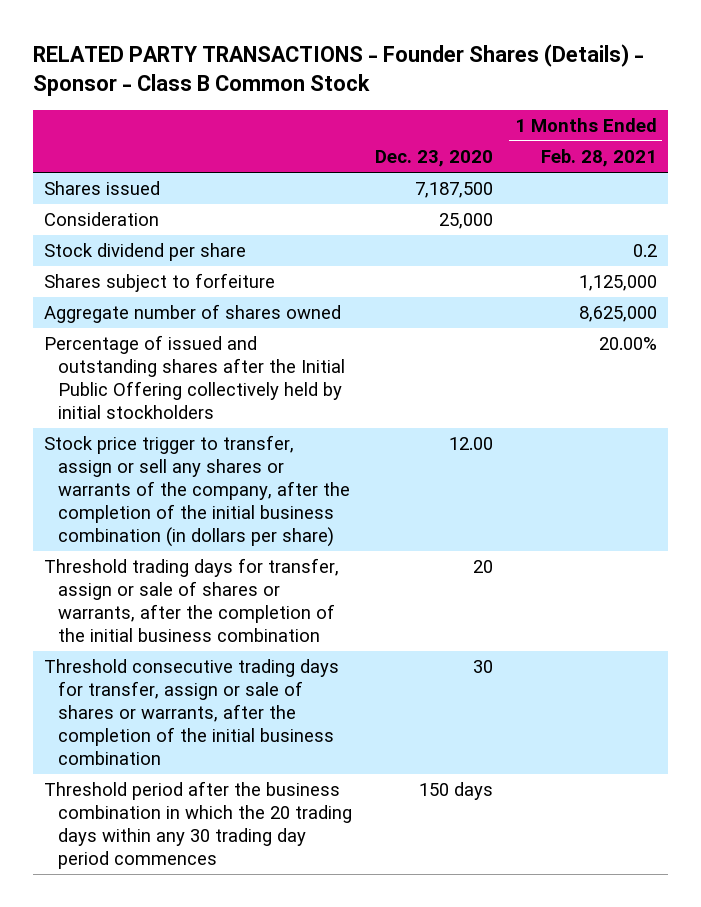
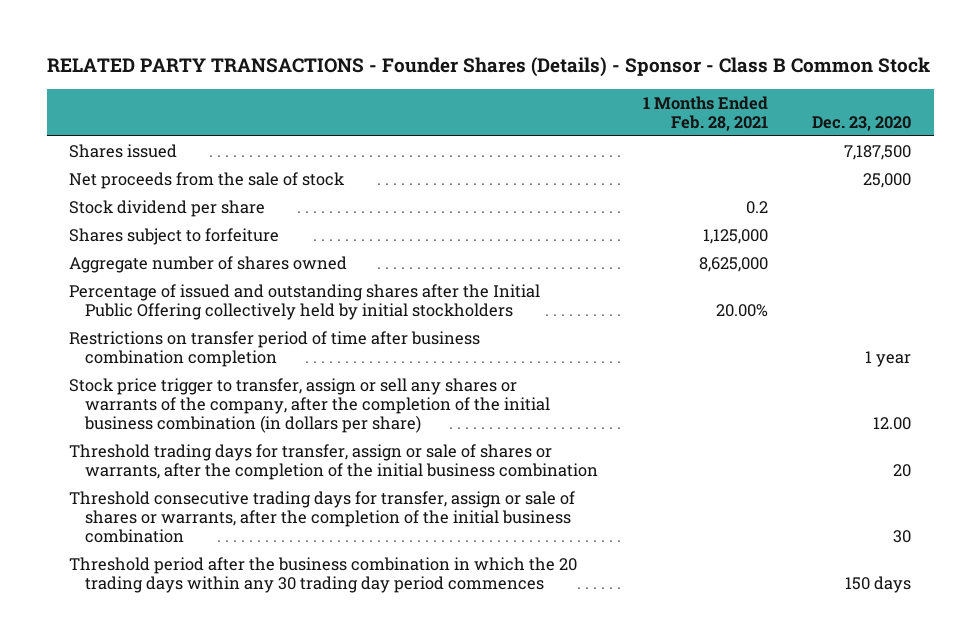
- | Dec. 23, 2020 | 1 Months Ended Feb. 28, 2021
+ | 1 Months Ended Feb. 28, 2021 | Dec. 23, 2020
- Consideration | 25,000 |
+ Net proceeds from the sale of stock | | 25,000
+ Restrictions on transfer period of time after business combination completion | | 1 year

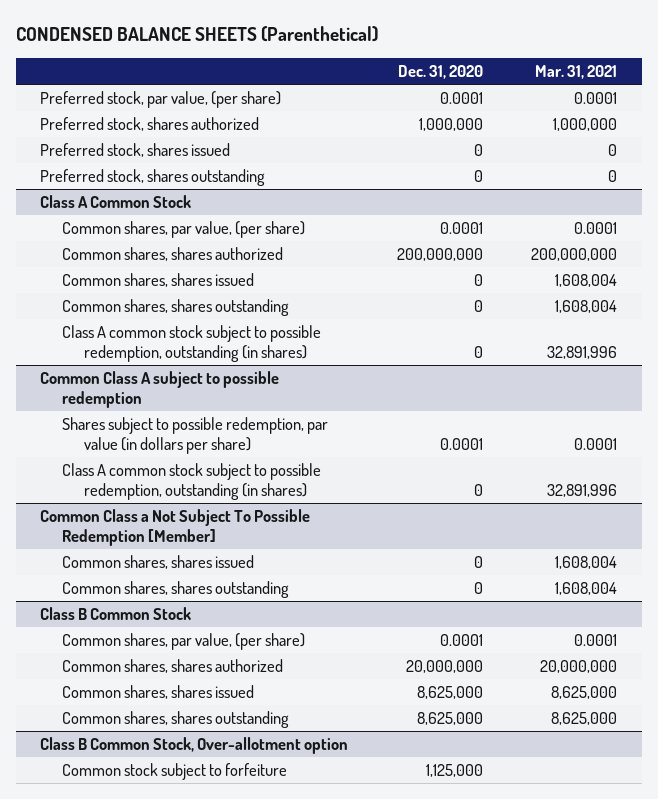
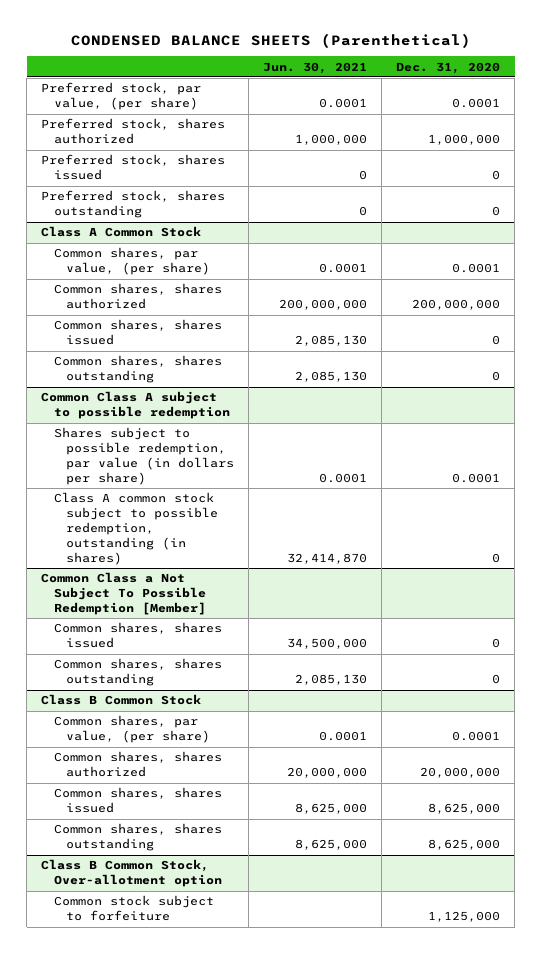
- | Dec. 31, 2020 | Mar. 31, 2021
+ | Jun. 30, 2021 | Dec. 31, 2020
@ Class A Common Stock
- Class A common stock subject to possible redemption, outstanding (in shares) | 0 | 32,891,996

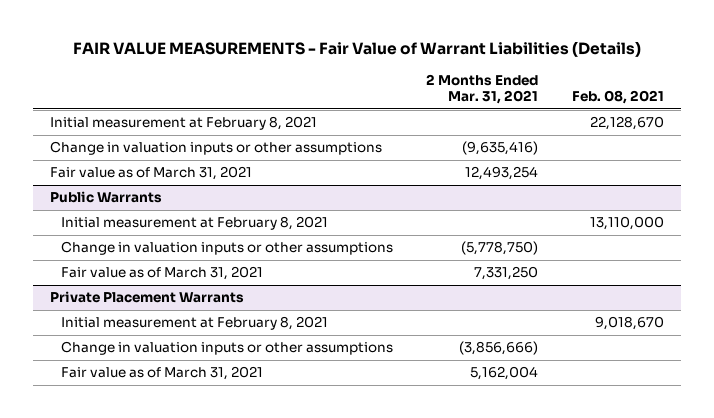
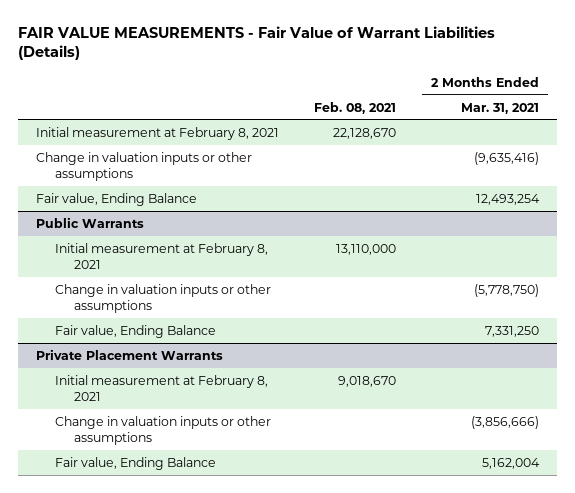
- | 2 Months Ended Mar. 31, 2021 | Feb. 08, 2021
+ | Feb. 08, 2021 | 2 Months Ended Mar. 31, 2021
- Fair value as of March 31, 2021 | 12,493,254 |
+ Fair value, Ending Balance | | 12,493,254
@ Public Warrants
- Fair value as of March 31, 2021 | 7,331,250 |
+ Fair value, Ending Balance | | 7,331,250
@ Private Placement Warrants
- Fair value as of March 31, 2021 | 5,162,004 |
+ Fair value, Ending Balance | | 5,162,004

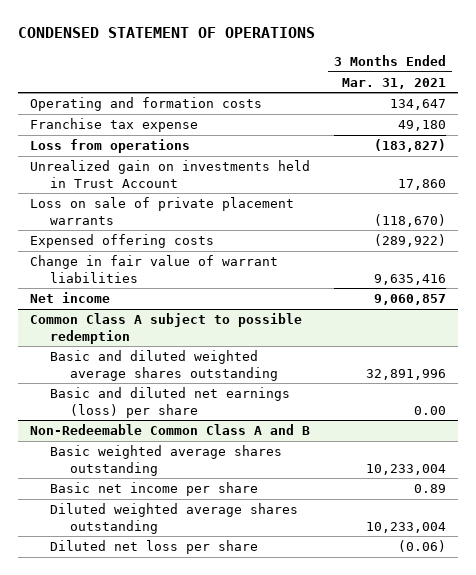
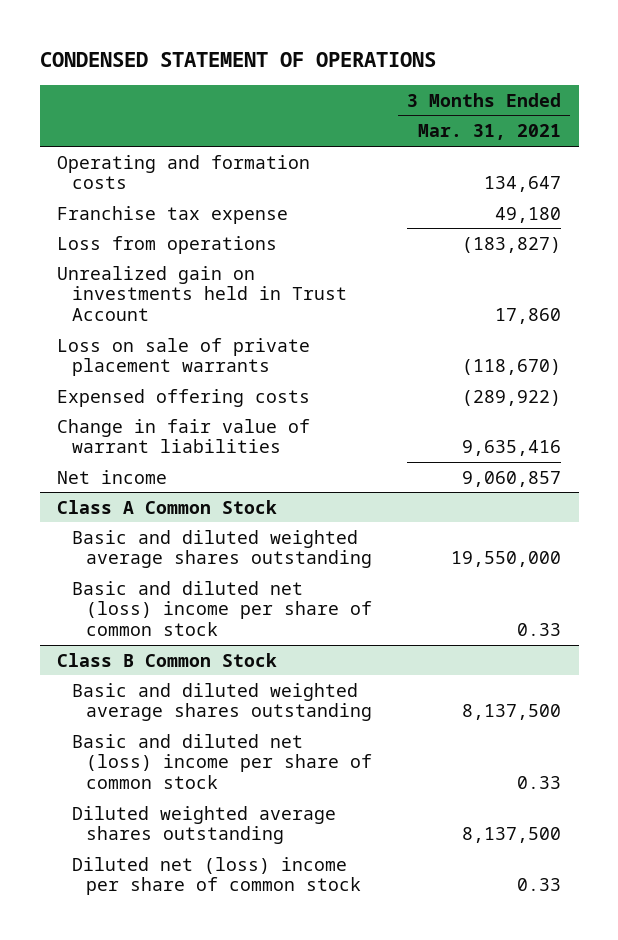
- Common Class A subject to possible redemption
- Basic and diluted weighted average shares outstanding | 32,891,996
- Basic and diluted net earnings (loss) per share | 0.00
- Non-Redeemable Common Class A and B
- Basic weighted average shares outstanding | 10,233,004
- Basic net income per share | 0.89
- Diluted weighted average shares outstanding | 10,233,004
- Diluted net loss per share | (0.06)
+ Class A Common Stock
+ Basic and diluted weighted average shares outstanding | 19,550,000
+ Basic and diluted net (loss) income per share of common stock | 0.33
+ Class B Common Stock
+ Basic and diluted weighted average shares outstanding | 8,137,500
+ Basic and diluted net (loss) income per share of common stock | 0.33
+ Diluted weighted average shares outstanding | 8,137,500
+ Diluted net (loss) income per share of common stock | 0.33

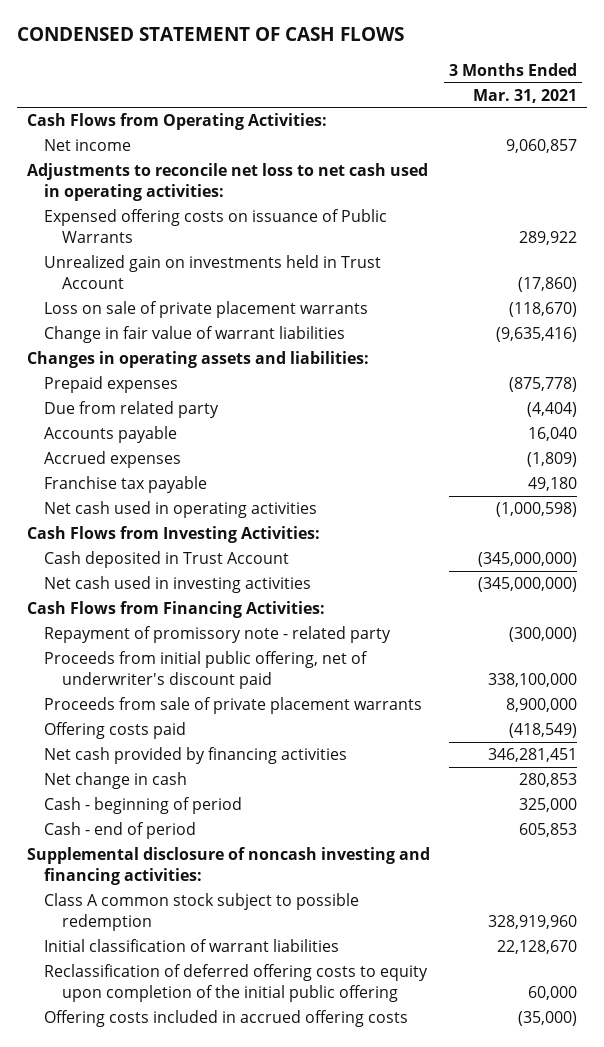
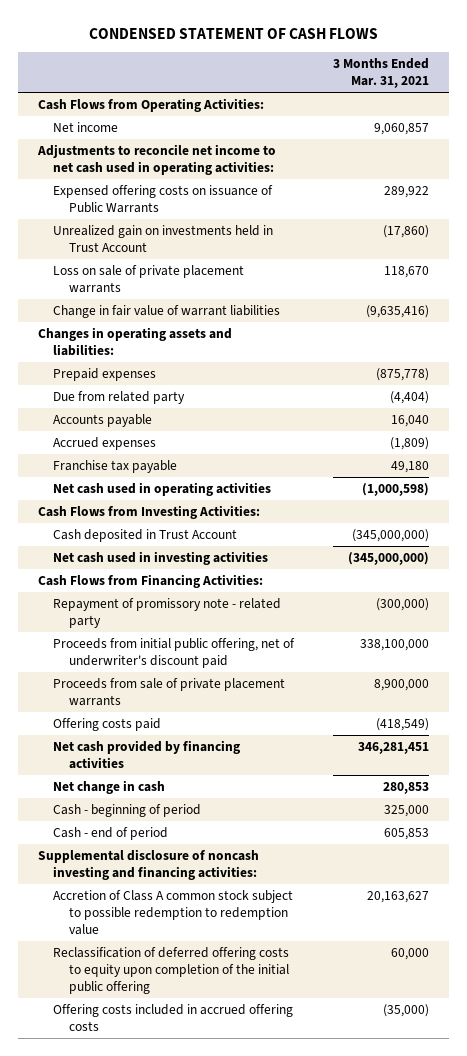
- Adjustments to reconcile net loss to net cash used in operating activities:
+ Adjustments to reconcile net income to net cash used in operating activities:
- Loss on sale of private placement warrants | (118,670)
+ Loss on sale of private placement warrants | 118,670
- Class A common stock subject to possible redemption | 328,919,960
- Initial classification of warrant liabilities | 22,128,670
+ Accretion of Class A common stock subject to possible redemption to redemption value | 20,163,627

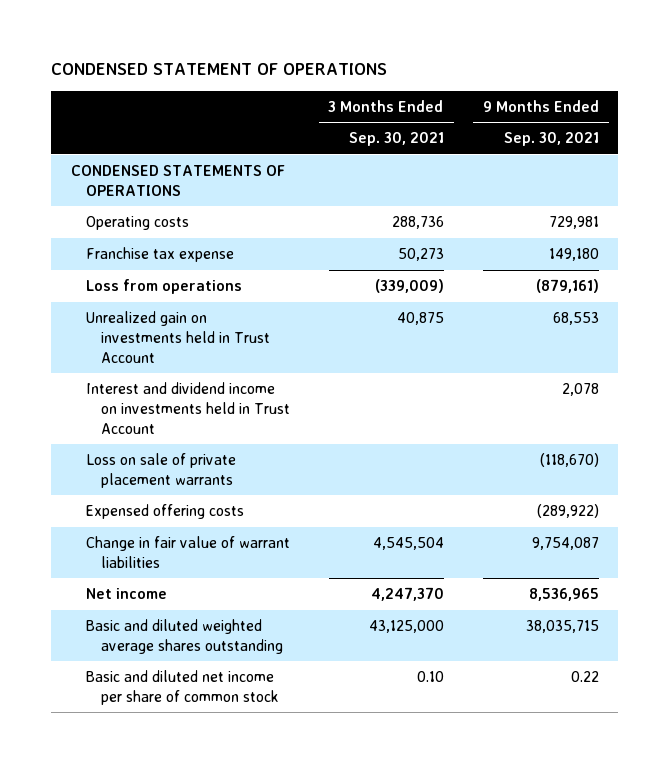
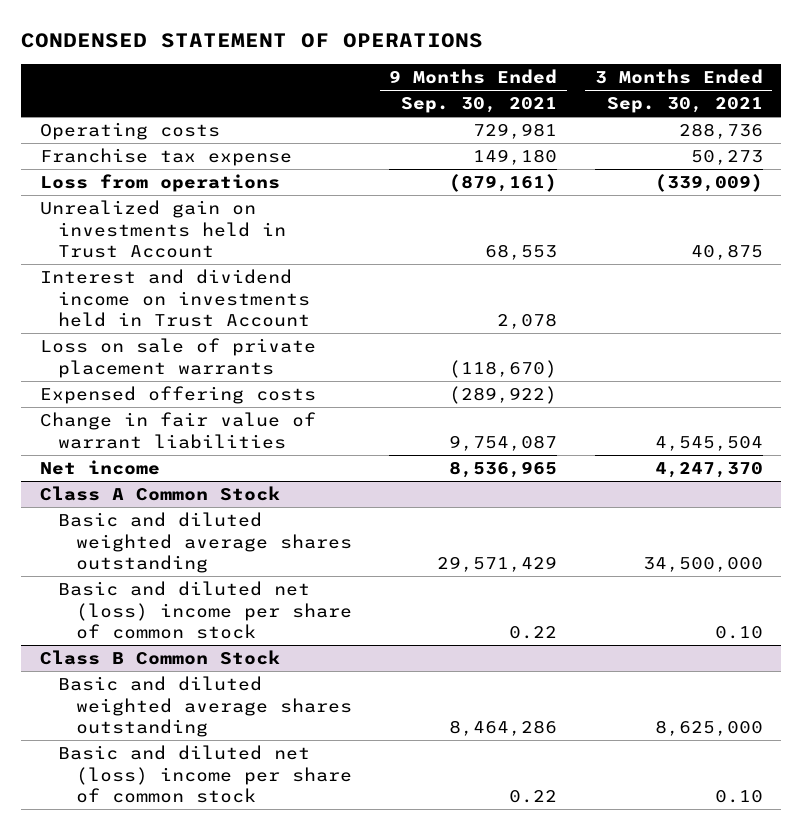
- | 3 Months Ended Sep. 30, 2021 | 9 Months Ended Sep. 30, 2021
+ | 9 Months Ended Sep. 30, 2021 | 3 Months Ended Sep. 30, 2021
- CONDENSED STATEMENTS OF OPERATIONS
- Basic and diluted weighted average shares outstanding | 43,125,000 | 38,035,715
- Basic and diluted net income per share of common stock | 0.10 | 0.22
+ Class A Common Stock
+ Basic and diluted weighted average shares outstanding | 29,571,429 | 34,500,000
+ Basic and diluted net (loss) income per share of common stock | 0.22 | 0.10
+ Class B Common Stock
+ Basic and diluted weighted average shares outstanding | 8,464,286 | 8,625,000
+ Basic and diluted net (loss) income per share of common stock | 0.22 | 0.10

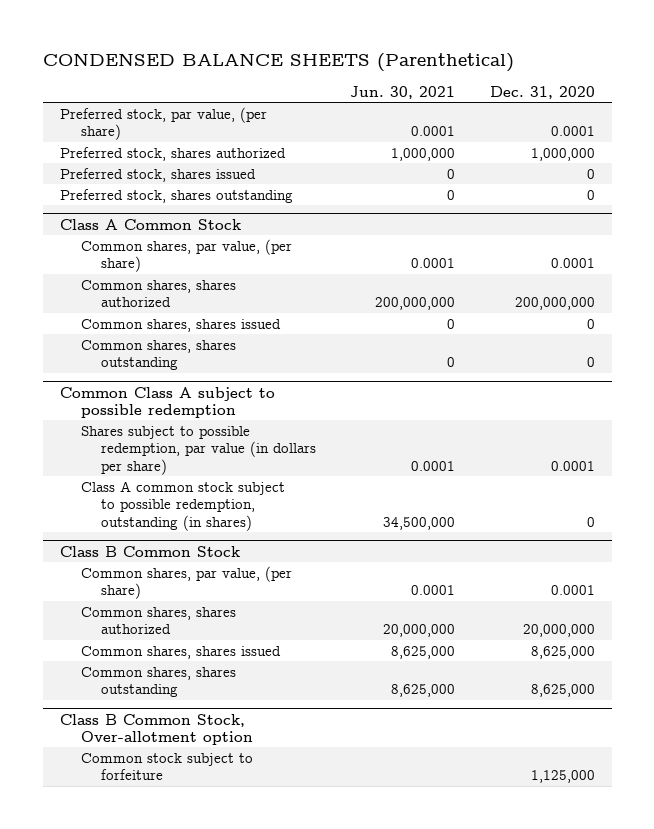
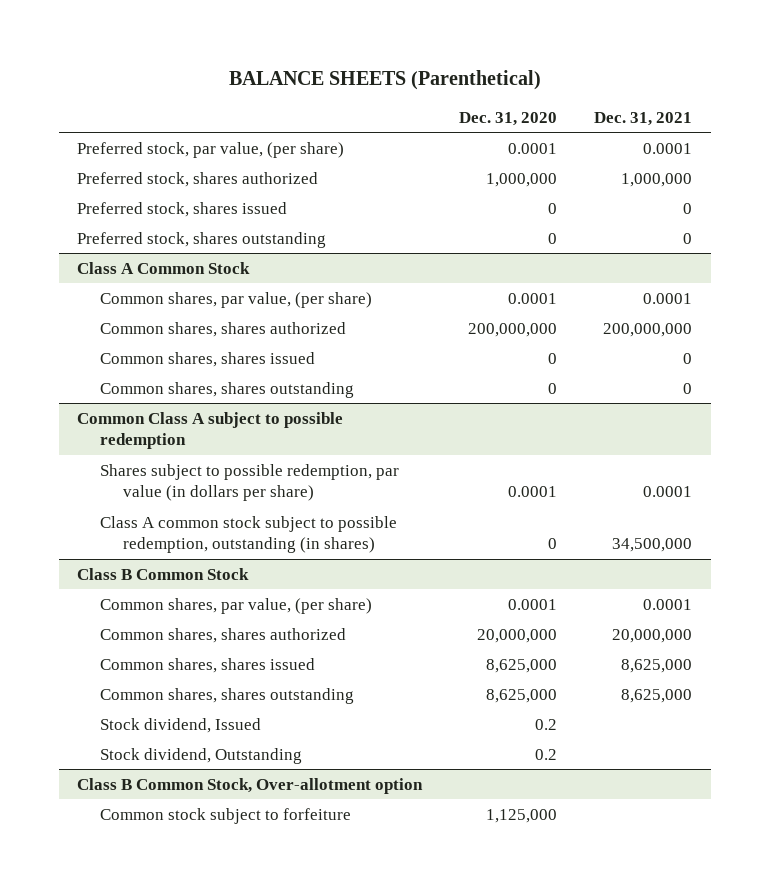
- CONDENSED BALANCE SHEETS (Parenthetical)
+ BALANCE SHEETS (Parenthetical)
- | Jun. 30, 2021 | Dec. 31, 2020
+ | Dec. 31, 2020 | Dec. 31, 2021
@ Class B Common Stock
+ Stock dividend, Issued | 0.2 |
+ Stock dividend, Outstanding | 0.2 |

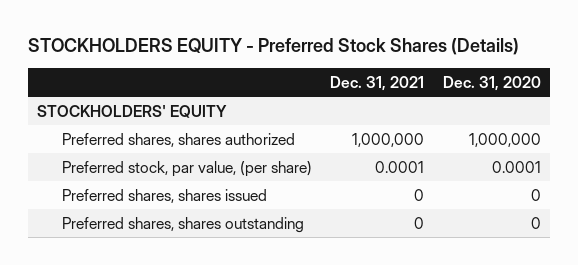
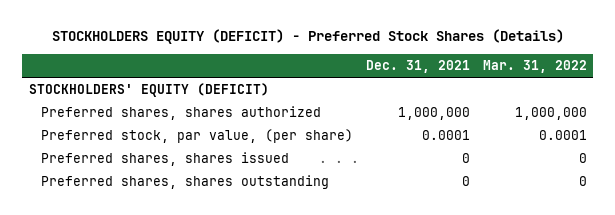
- STOCKHOLDERS EQUITY - Preferred Stock Shares (Details)
+ STOCKHOLDERS EQUITY (DEFICIT) - Preferred Stock Shares (Details)
- | Dec. 31, 2021 | Dec. 31, 2020
+ | Dec. 31, 2021 | Mar. 31, 2022
- STOCKHOLDERS' EQUITY
+ STOCKHOLDERS' EQUITY (DEFICIT)

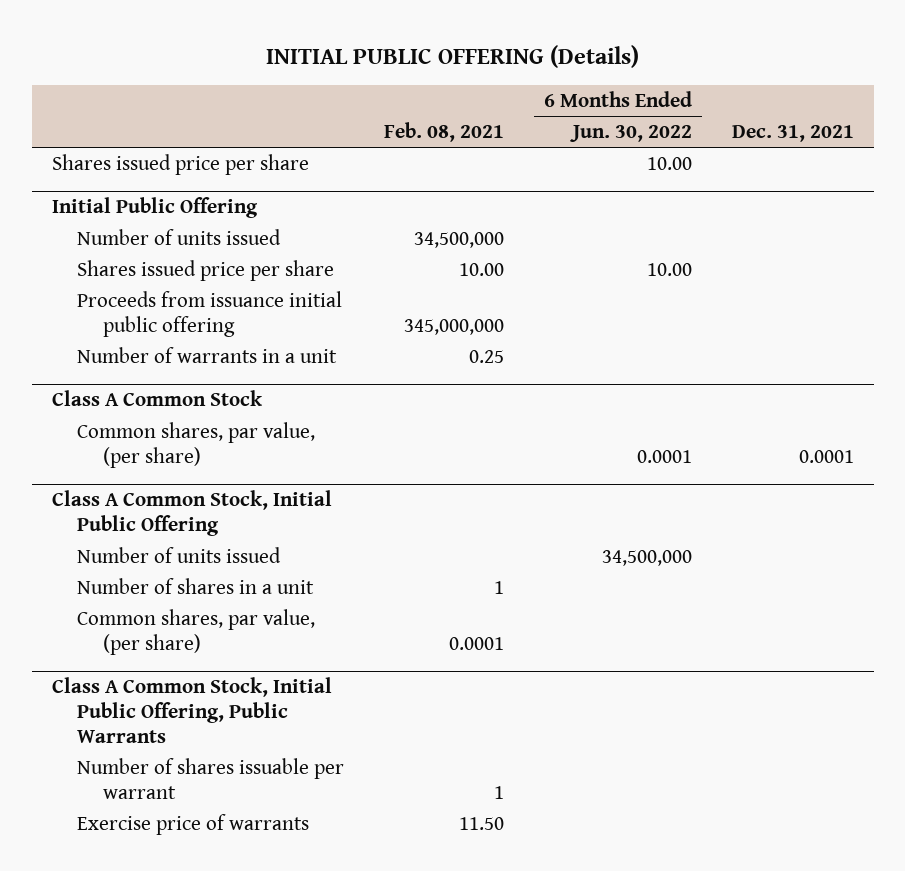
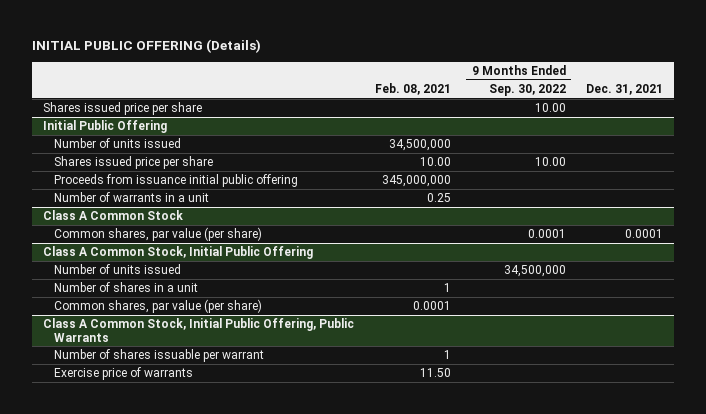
- | Feb. 08, 2021 | 6 Months Ended Jun. 30, 2022 | Dec. 31, 2021
+ | Feb. 08, 2021 | 9 Months Ended Sep. 30, 2022 | Dec. 31, 2021
@ Class A Common Stock
- Common shares, par value, (per share) | | 0.0001 | 0.0001
+ Common shares, par value (per share) | | 0.0001 | 0.0001
@ Class A Common Stock, Initial Public Offering
- Common shares, par value, (per share) | 0.0001 | |
+ Common shares, par value (per share) | 0.0001 | |

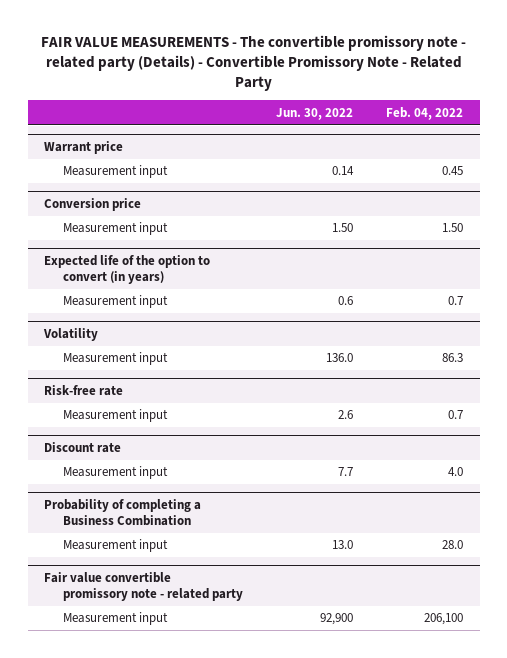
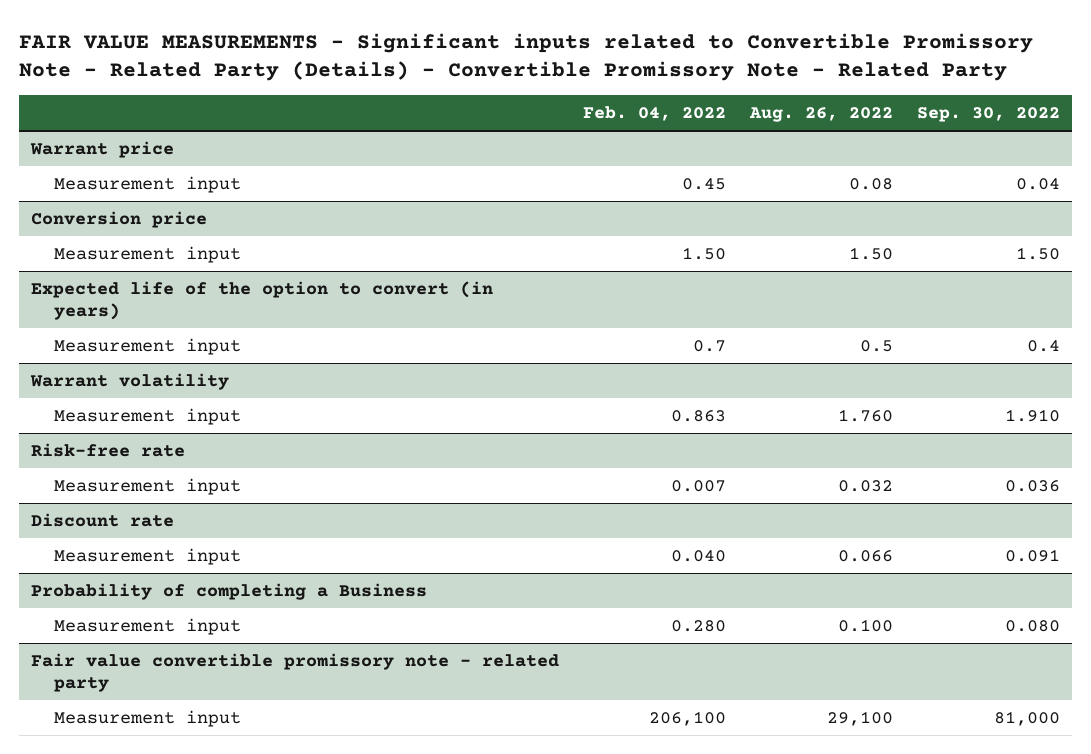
- FAIR VALUE MEASUREMENTS - The convertible promissory note - related party (Details) - Convertible Promissory Note - Related Party
+ FAIR VALUE MEASUREMENTS - Significant inputs related to Convertible Promissory Note - Related Party (Details) - Convertible Promissory Note - Related Party
- | Jun. 30, 2022 | Feb. 04, 2022
+ | Feb. 04, 2022 | Aug. 26, 2022 | Sep. 30, 2022
- Volatility
- Measurement input | 136.0 | 86.3
+ Warrant volatility
+ Measurement input | 0.863 | 1.760 | 1.910
@ Risk-free rate
- Measurement input | 2.6 | 0.7
+ Measurement input | 0.007 | 0.032 | 0.036
@ Discount rate
- Measurement input | 7.7 | 4.0
- Probability of completing a Business Combination
- Measurement input | 13.0 | 28.0
@ Discount rate
+ Measurement input | 0.040 | 0.066 | 0.091
+ Probability of completing a Business
+ Measurement input | 0.280 | 0.100 | 0.080

